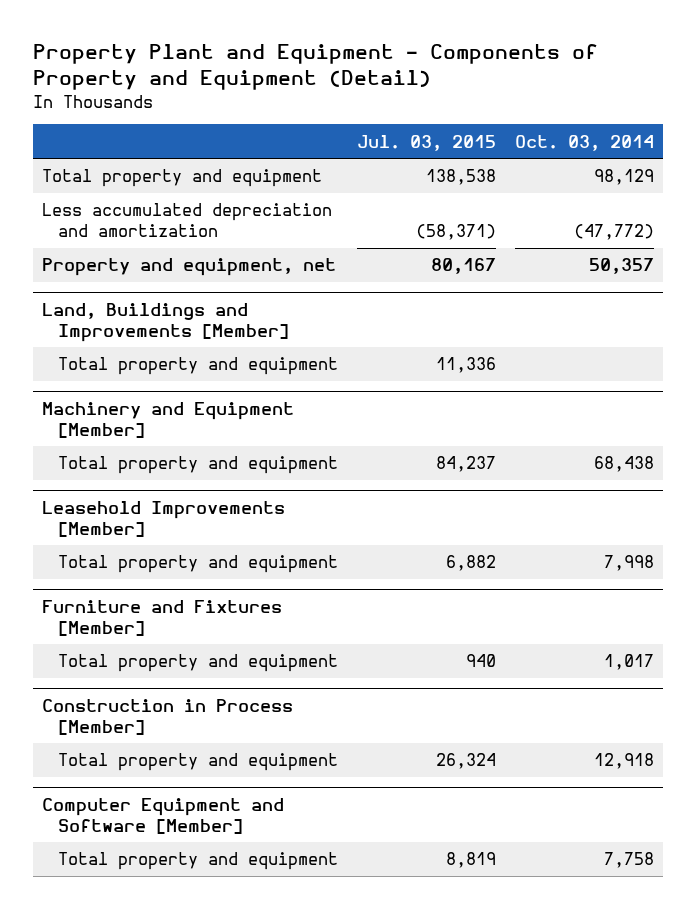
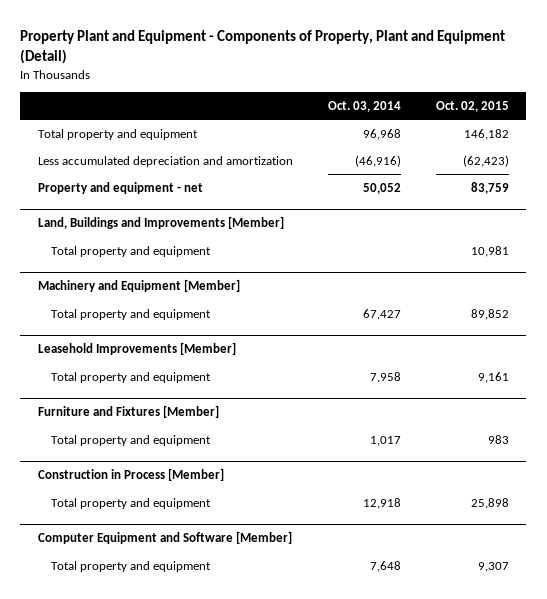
- Property Plant and Equipment - Components of Property and Equipment (Detail)
+ Property Plant and Equipment - Components of Property, Plant and Equipment (Detail)
- | Jul. 03, 2015 | Oct. 03, 2014
+ | Oct. 03, 2014 | Oct. 02, 2015
- Total property and equipment | 138,538 | 98,129
- Less accumulated depreciation and amortization | (58,371) | (47,772)
- Property and equipment, net | 80,167 | 50,357
+ Total property and equipment | 96,968 | 146,182
+ Less accumulated depreciation and amortization | (46,916) | (62,423)
+ Property and equipment - net | 50,052 | 83,759
@ Machinery and Equipment [Member]
- Total property and equipment | 84,237 | 68,438
+ Total property and equipment | 67,427 | 89,852
@ Leasehold Improvements [Member]
- Total property and equipment | 6,882 | 7,998
+ Total property and equipment | 7,958 | 9,161
@ Computer Equipment and Software [Member]
- Total property and equipment | 8,819 | 7,758
+ Total property and equipment | 7,648 | 9,307

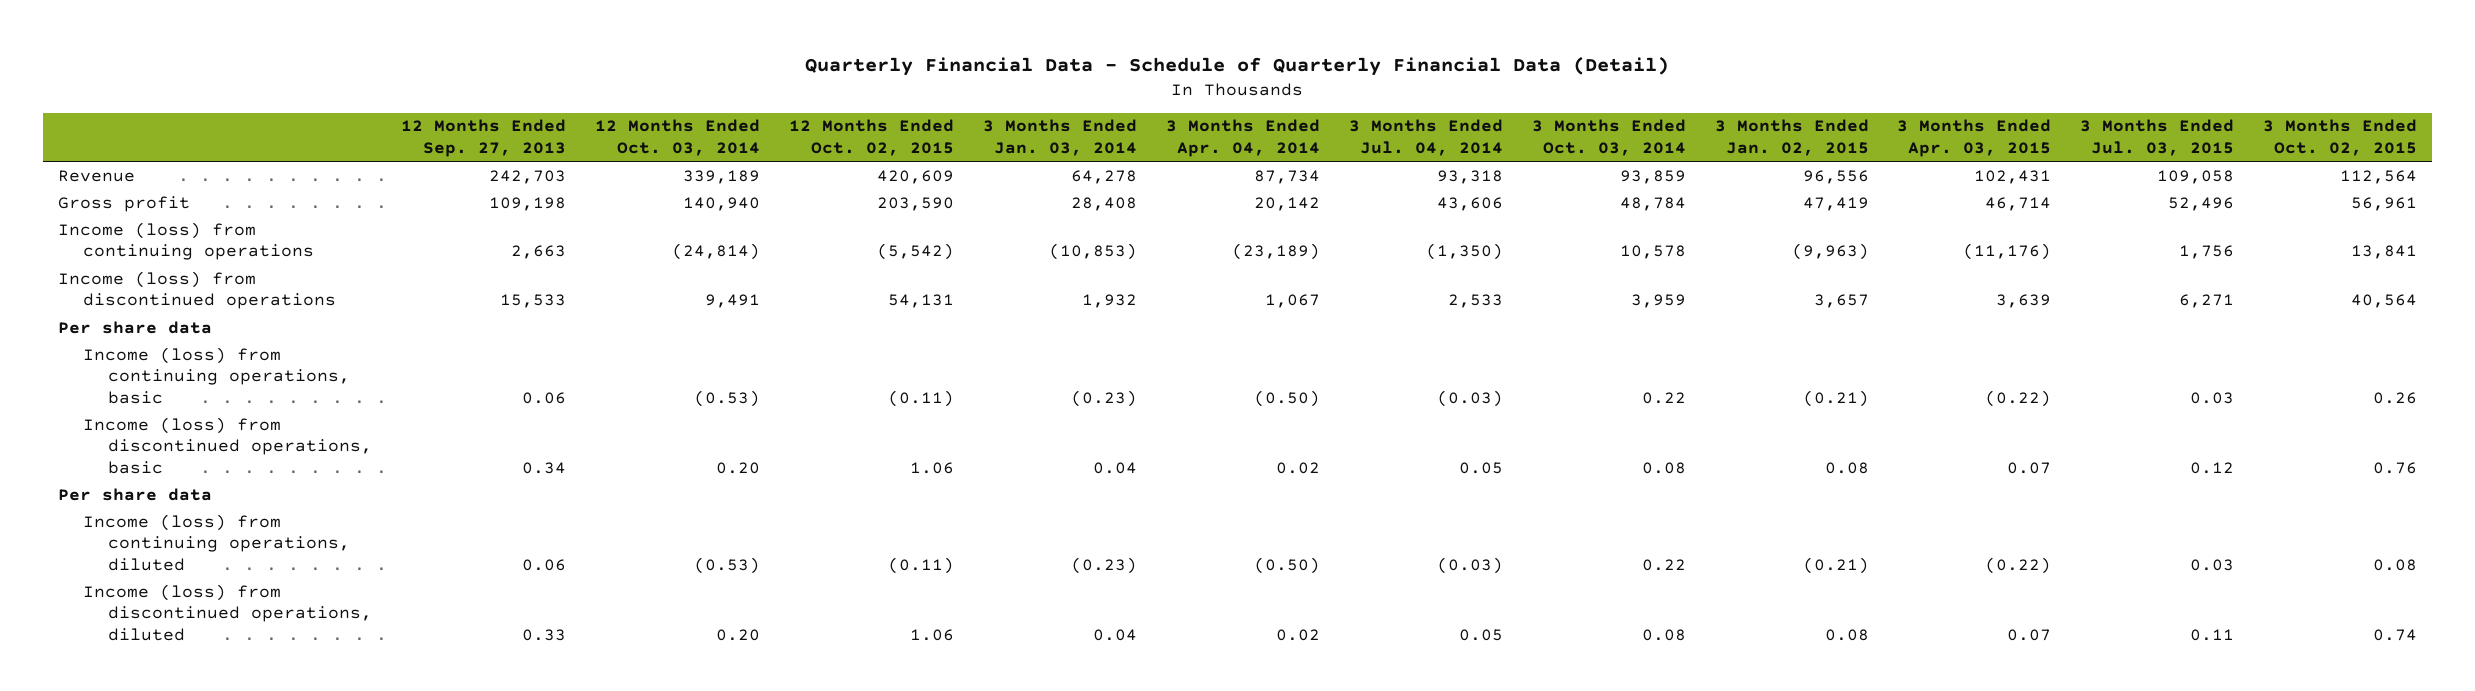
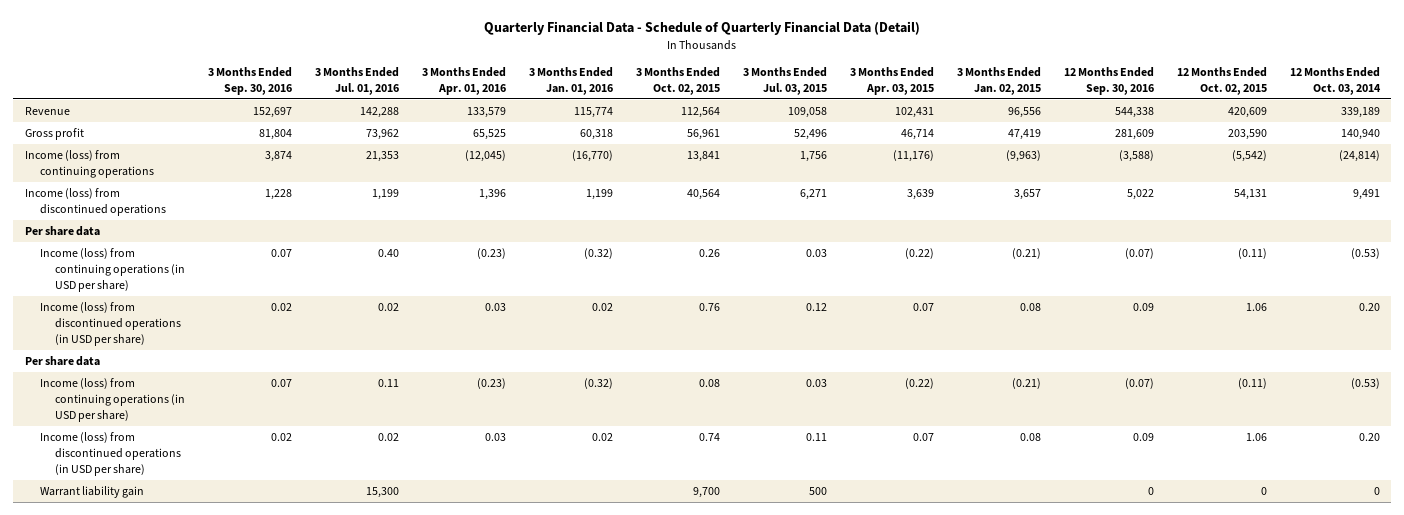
- | 12 Months Ended Sep. 27, 2013 | 12 Months Ended Oct. 03, 2014 | 12 Months Ended Oct. 02, 2015 | 3 Months Ended Jan. 03, 2014 | 3 Months Ended Apr. 04, 2014 | 3 Months Ended Jul. 04, 2014 | 3 Months Ended Oct. 03, 2014 | 3 Months Ended Jan. 02, 2015 | 3 Months Ended Apr. 03, 2015 | 3 Months Ended Jul. 03, 2015 | 3 Months Ended Oct. 02, 2015
+ | 3 Months Ended Sep. 30, 2016 | 3 Months Ended Jul. 01, 2016 | 3 Months Ended Apr. 01, 2016 | 3 Months Ended Jan. 01, 2016 | 3 Months Ended Oct. 02, 2015 | 3 Months Ended Jul. 03, 2015 | 3 Months Ended Apr. 03, 2015 | 3 Months Ended Jan. 02, 2015 | 12 Months Ended Sep. 30, 2016 | 12 Months Ended Oct. 02, 2015 | 12 Months Ended Oct. 03, 2014
- Income (loss) from continuing operations, basic | 0.06 | (0.53) | (0.11) | (0.23) | (0.50) | (0.03) | 0.22 | (0.21) | (0.22) | 0.03 | 0.26
- Income (loss) from discontinued operations, basic | 0.34 | 0.20 | 1.06 | 0.04 | 0.02 | 0.05 | 0.08 | 0.08 | 0.07 | 0.12 | 0.76
+ Income (loss) from continuing operations (in USD per share) | 0.07 | 0.40 | (0.23) | (0.32) | 0.26 | 0.03 | (0.22) | (0.21) | (0.07) | (0.11) | (0.53)
+ Income (loss) from discontinued operations (in USD per share) | 0.02 | 0.02 | 0.03 | 0.02 | 0.76 | 0.12 | 0.07 | 0.08 | 0.09 | 1.06 | 0.20
- Income (loss) from continuing operations, diluted | 0.06 | (0.53) | (0.11) | (0.23) | (0.50) | (0.03) | 0.22 | (0.21) | (0.22) | 0.03 | 0.08
- Income (loss) from discontinued operations, diluted | 0.33 | 0.20 | 1.06 | 0.04 | 0.02 | 0.05 | 0.08 | 0.08 | 0.07 | 0.11 | 0.74
+ Income (loss) from continuing operations (in USD per share) | 0.07 | 0.11 | (0.23) | (0.32) | 0.08 | 0.03 | (0.22) | (0.21) | (0.07) | (0.11) | (0.53)
+ Income (loss) from discontinued operations (in USD per share) | 0.02 | 0.02 | 0.03 | 0.02 | 0.74 | 0.11 | 0.07 | 0.08 | 0.09 | 1.06 | 0.20
+ Warrant liability gain | | 15,300 | | | 9,700 | 500 | | | 0 | 0 | 0

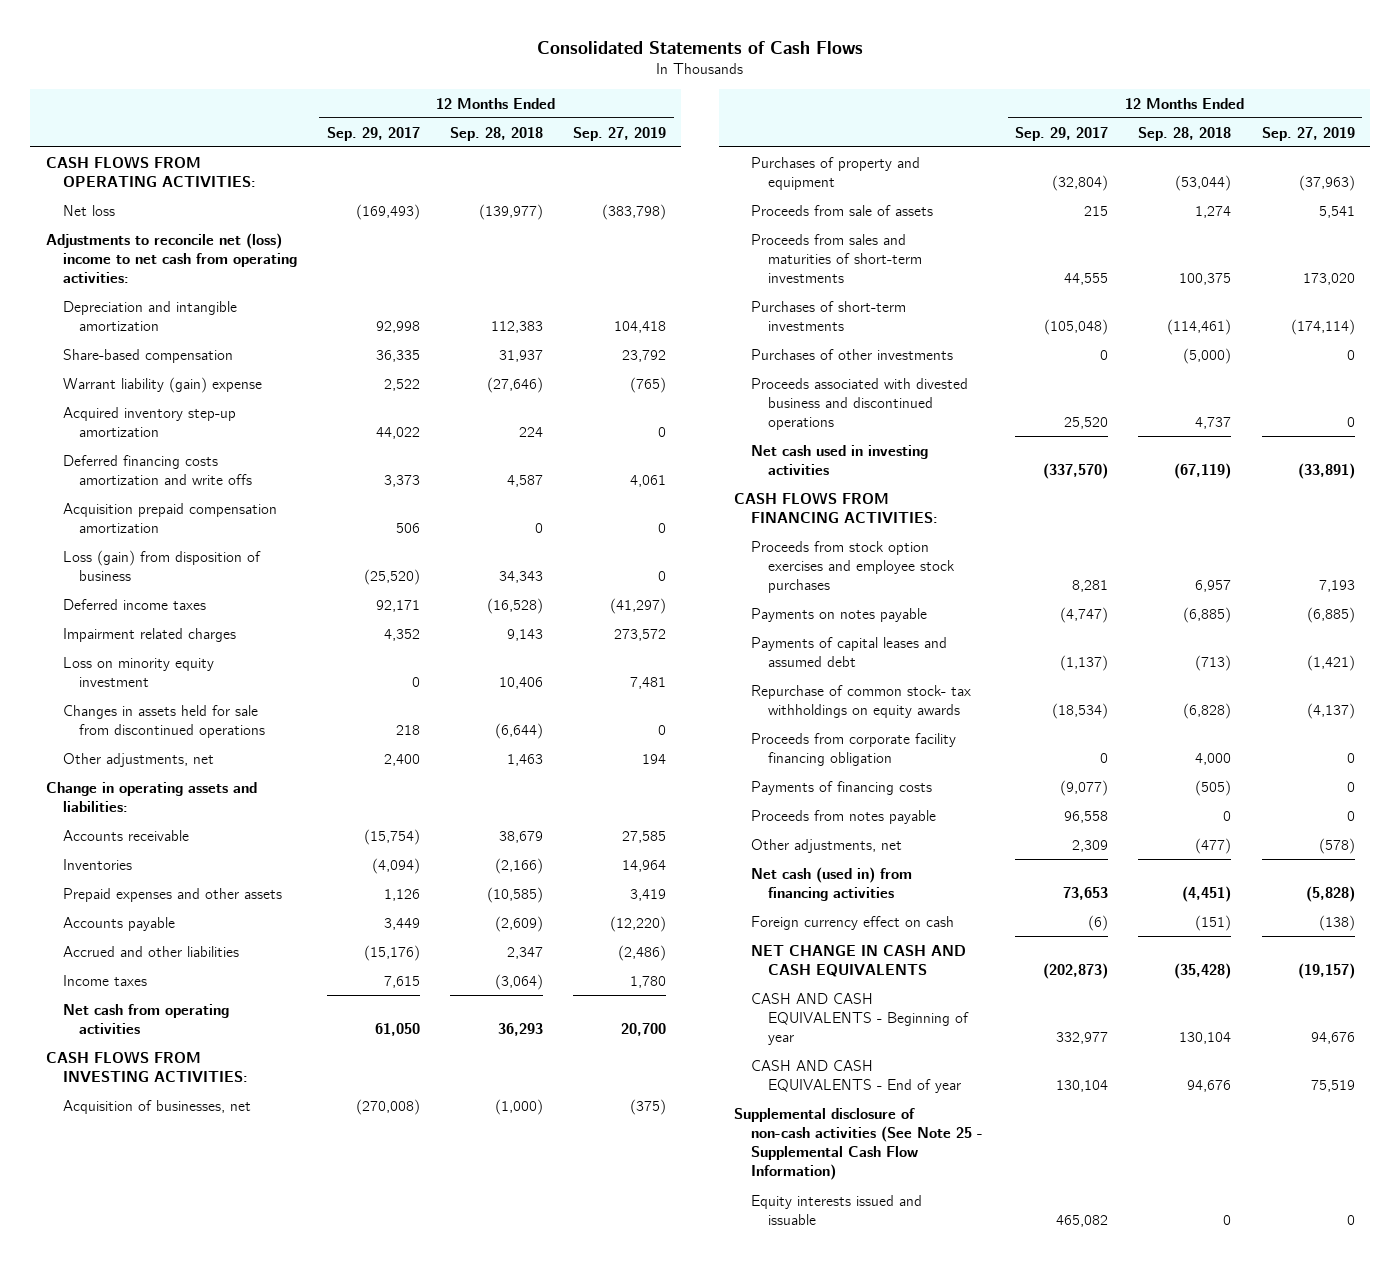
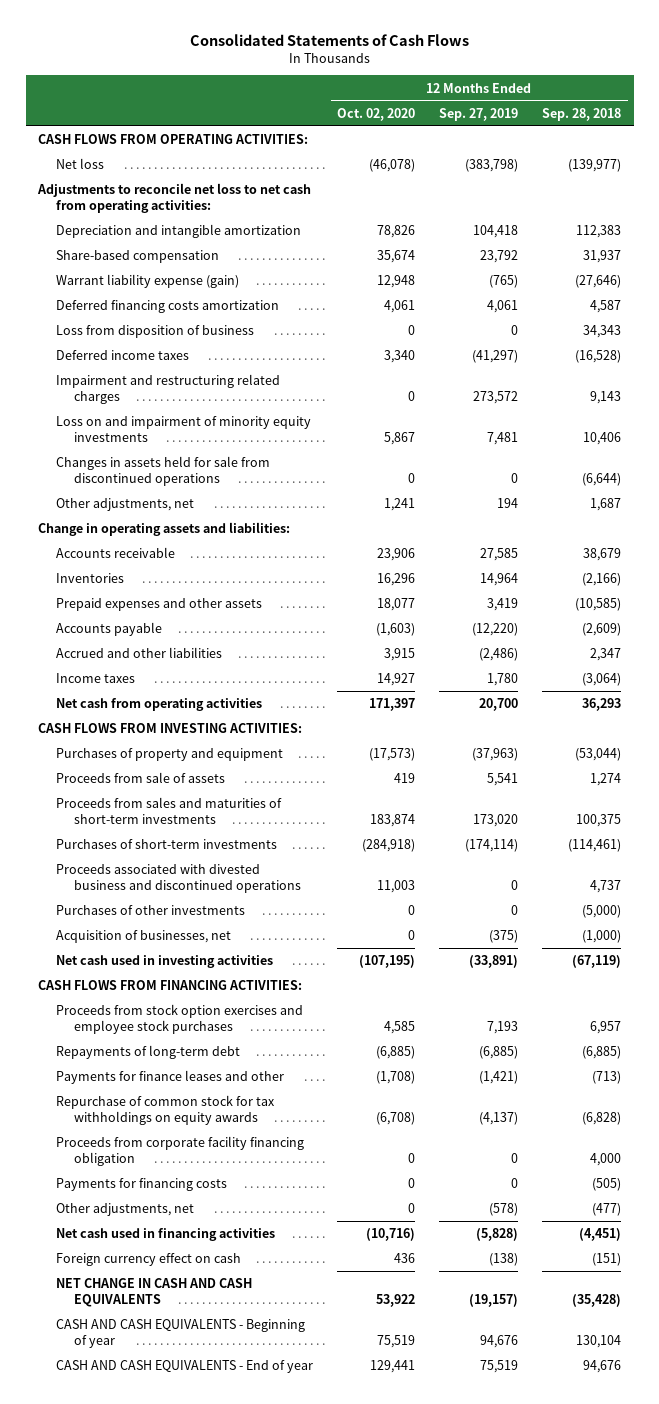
- | 12 Months Ended Sep. 29, 2017 | 12 Months Ended Sep. 28, 2018 | 12 Months Ended Sep. 27, 2019
+ | 12 Months Ended Oct. 02, 2020 | 12 Months Ended Sep. 27, 2019 | 12 Months Ended Sep. 28, 2018
- Adjustments to reconcile net (loss) income to net cash from operating activities:
+ Adjustments to reconcile net loss to net cash from operating activities:
- Warrant liability (gain) expense | 2,522 | (27,646) | (765)
- Acquired inventory step-up amortization | 44,022 | 224 | 0
- Deferred financing costs amortization and write offs | 3,373 | 4,587 | 4,061
- Acquisition prepaid compensation amortization | 506 | 0 | 0
- Loss (gain) from disposition of business | (25,520) | 34,343 | 0
+ Warrant liability expense (gain) | 12,948 | (765) | (27,646)
+ Deferred financing costs amortization | 4,061 | 4,061 | 4,587
+ Loss from disposition of business | 0 | 0 | 34,343
- Impairment related charges | 4,352 | 9,143 | 273,572
- Loss on minority equity investment | 0 | 10,406 | 7,481
+ Impairment and restructuring related charges | 0 | 273,572 | 9,143
+ Loss on and impairment of minority equity investments | 5,867 | 7,481 | 10,406
- Other adjustments, net | 2,400 | 1,463 | 194
+ Other adjustments, net | 1,241 | 194 | 1,687
moved down: Purchases of other investments | 0 | 0 | (5,000)
moved down: Acquisition of businesses, net | 0 | (375) | (1,000)
- Payments on notes payable | (4,747) | (6,885) | (6,885)
- Payments of capital leases and assumed debt | (1,137) | (713) | (1,421)
- Repurchase of common stock- tax withholdings on equity awards | (18,534) | (6,828) | (4,137)
+ Repayments of long-term debt | (6,885) | (6,885) | (6,885)
+ Payments for finance leases and other | (1,708) | (1,421) | (713)
+ Repurchase of common stock for tax withholdings on equity awards | (6,708) | (4,137) | (6,828)
- Payments of financing costs | (9,077) | (505) | 0
- Proceeds from notes payable | 96,558 | 0 | 0
+ Payments for financing costs | 0 | 0 | (505)
- Net cash (used in) from financing activities | 73,653 | (4,451) | (5,828)
+ Net cash used in financing activities | (10,716) | (5,828) | (4,451)
- Supplemental disclosure of non-cash activities (See Note 25 - Supplemental Cash Flow Information)
- Equity interests issued and issuable | 465,082 | 0 | 0

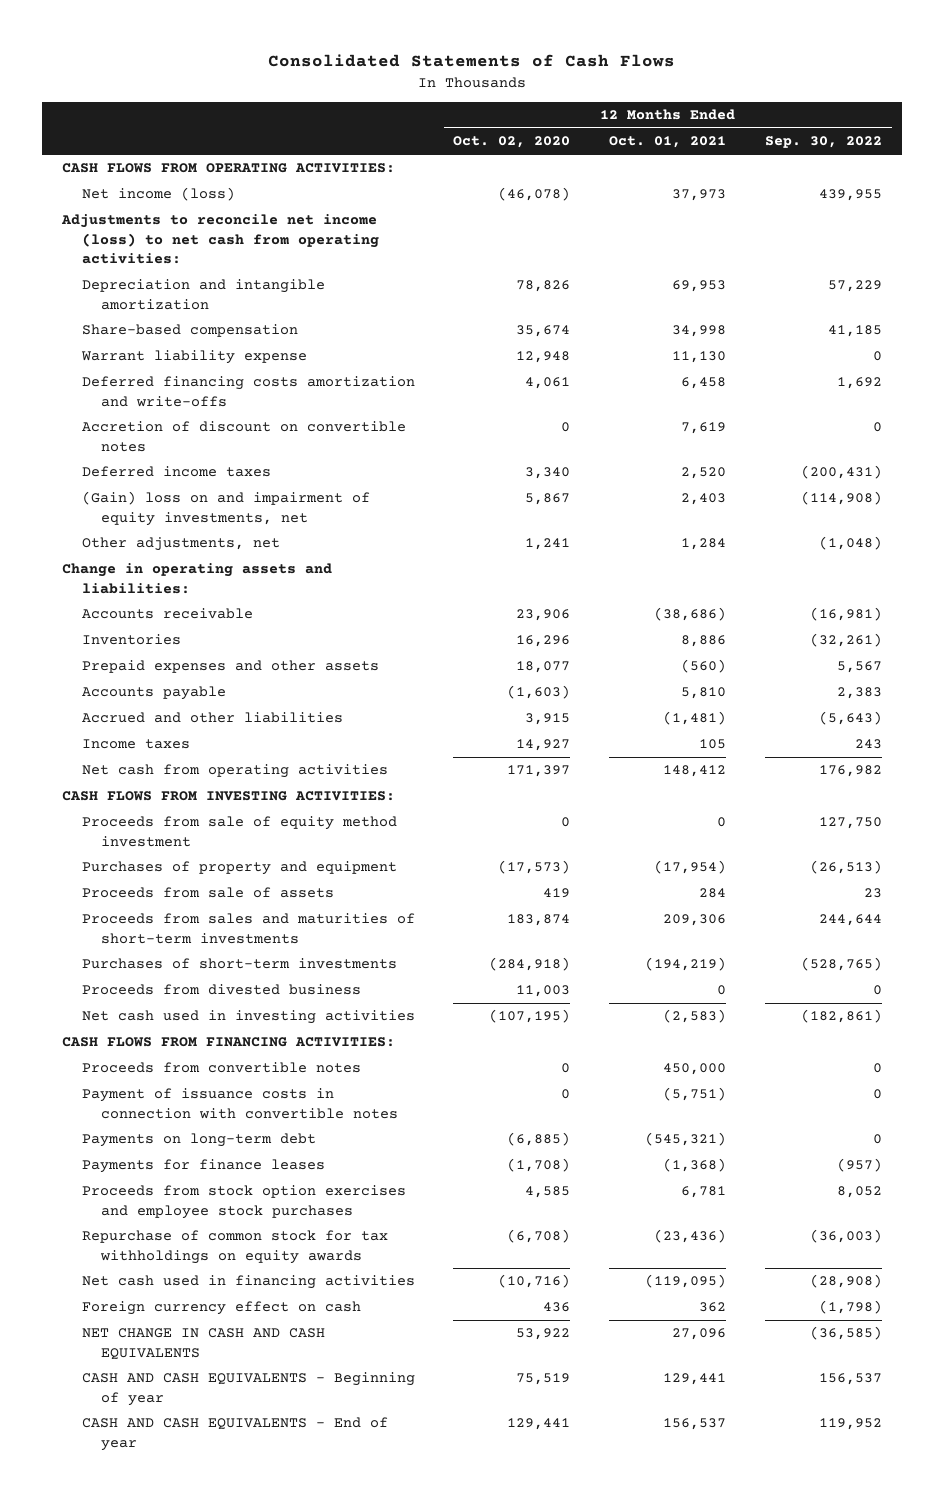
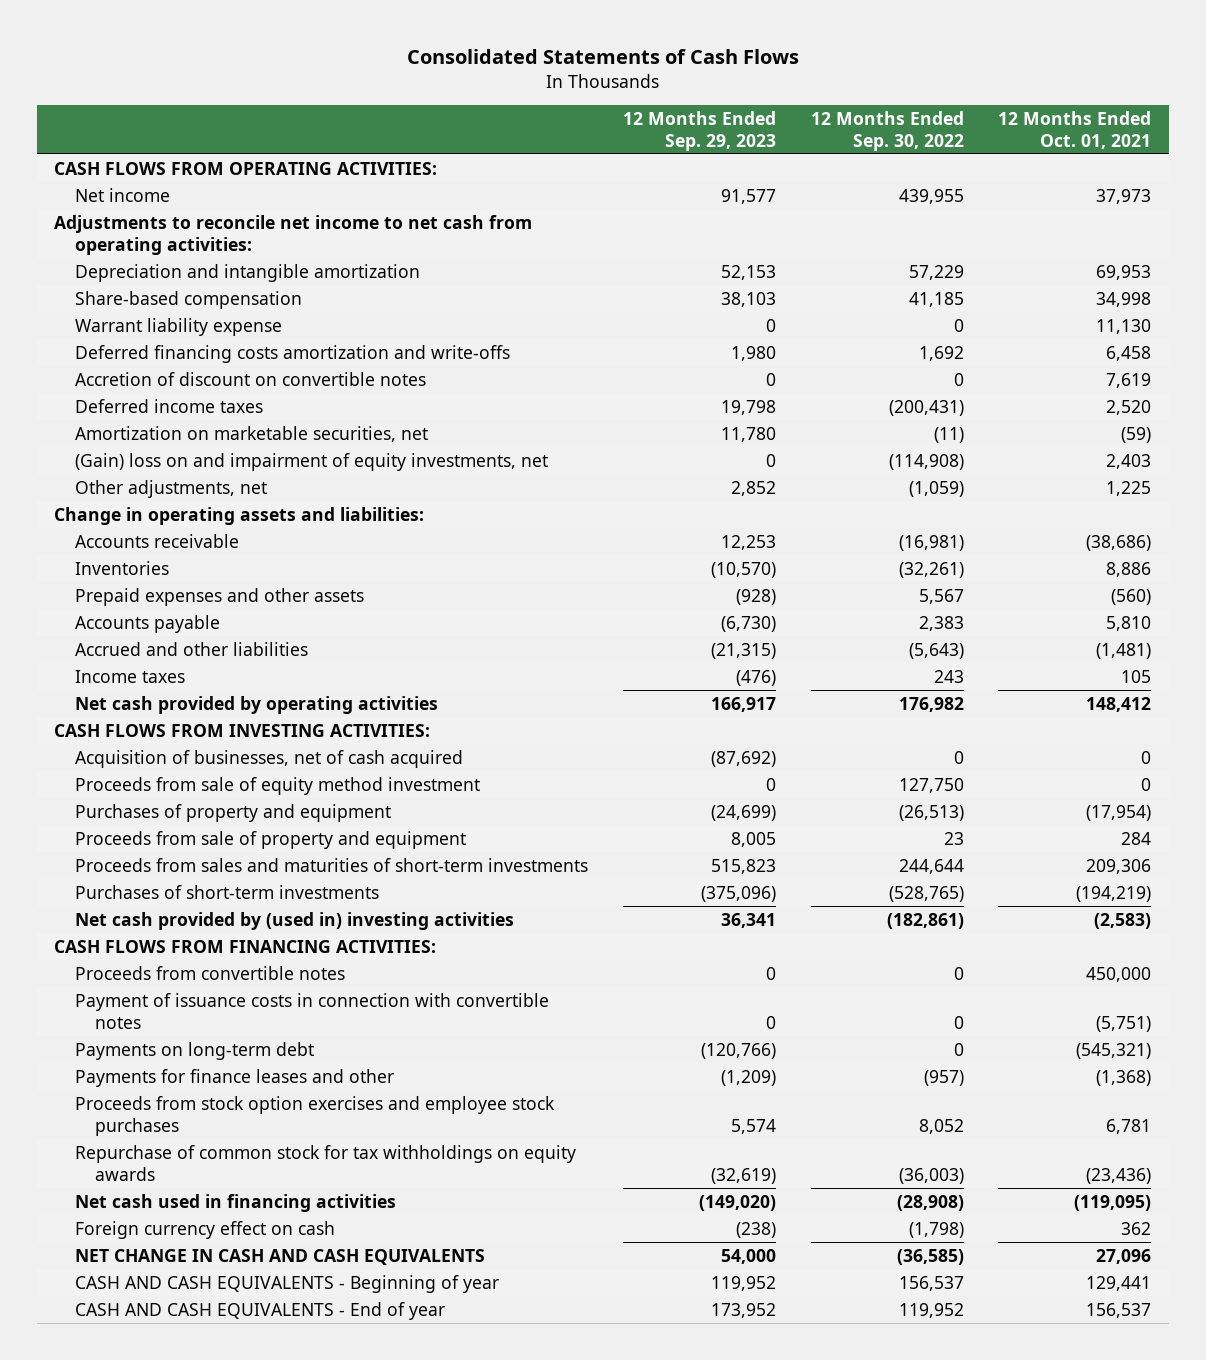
- | 12 Months Ended Oct. 02, 2020 | 12 Months Ended Oct. 01, 2021 | 12 Months Ended Sep. 30, 2022
+ | 12 Months Ended Sep. 29, 2023 | 12 Months Ended Sep. 30, 2022 | 12 Months Ended Oct. 01, 2021
- Net income (loss) | (46,078) | 37,973 | 439,955
- Adjustments to reconcile net income (loss) to net cash from operating activities:
+ Net income | 91,577 | 439,955 | 37,973
+ Adjustments to reconcile net income to net cash from operating activities:
+ Amortization on marketable securities, net | 11,780 | (11) | (59)
- Other adjustments, net | 1,241 | 1,284 | (1,048)
+ Other adjustments, net | 2,852 | (1,059) | 1,225
- Net cash from operating activities | 171,397 | 148,412 | 176,982
+ Net cash provided by operating activities | 166,917 | 176,982 | 148,412
+ Acquisition of businesses, net of cash acquired | (87,692) | 0 | 0
- Proceeds from sale of assets | 419 | 284 | 23
+ Proceeds from sale of property and equipment | 8,005 | 23 | 284
- Proceeds from divested business | 11,003 | 0 | 0
- Net cash used in investing activities | (107,195) | (2,583) | (182,861)
+ Net cash provided by (used in) investing activities | 36,341 | (182,861) | (2,583)
- Payments for finance leases | (1,708) | (1,368) | (957)
+ Payments for finance leases and other | (1,209) | (957) | (1,368)

